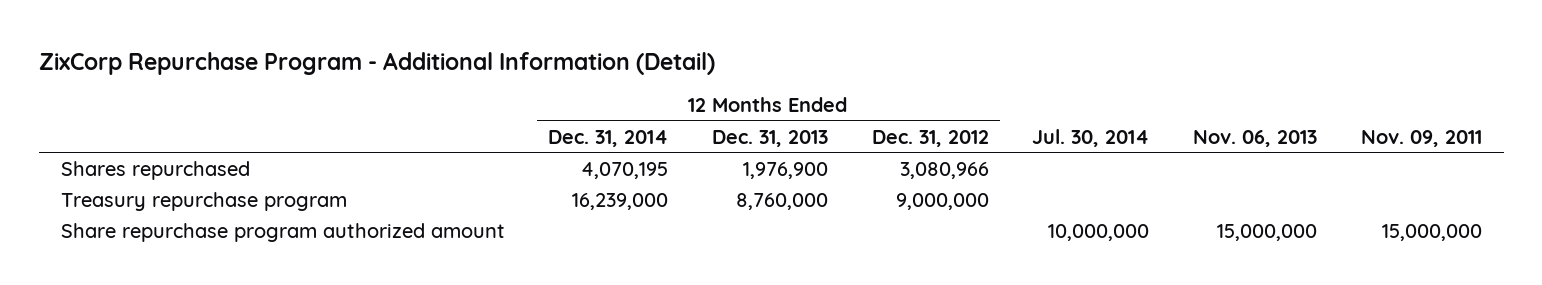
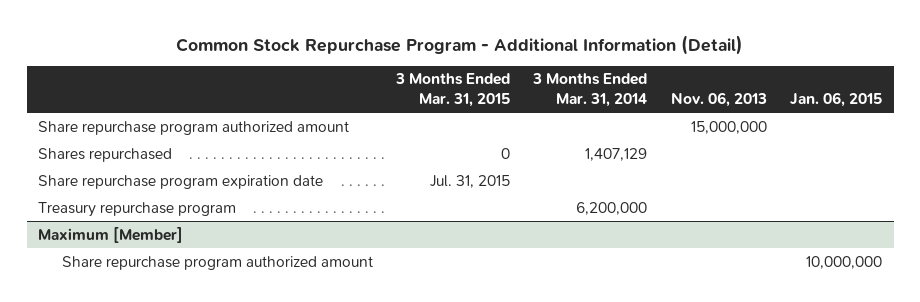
- ZixCorp Repurchase Program - Additional Information (Detail)
+ Common Stock Repurchase Program - Additional Information (Detail)
- | 12 Months Ended Dec. 31, 2014 | 12 Months Ended Dec. 31, 2013 | 12 Months Ended Dec. 31, 2012 | Jul. 30, 2014 | Nov. 06, 2013 | Nov. 09, 2011
+ | 3 Months Ended Mar. 31, 2015 | 3 Months Ended Mar. 31, 2014 | Nov. 06, 2013 | Jan. 06, 2015
moved up: Share repurchase program authorized amount | | | 15,000,000 |
+ Share repurchase program expiration date | Jul. 31, 2015 | | |
+ Maximum [Member]
+ Share repurchase program authorized amount | | | | 10,000,000

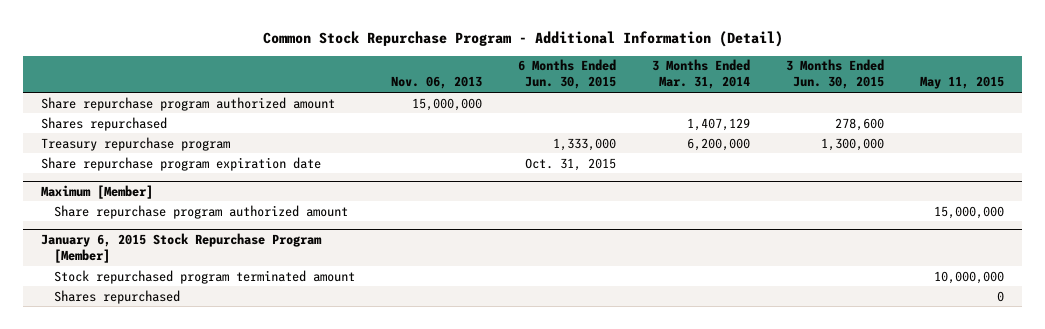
- | 3 Months Ended Mar. 31, 2015 | 3 Months Ended Mar. 31, 2014 | Nov. 06, 2013 | Jan. 06, 2015
+ | Nov. 06, 2013 | 6 Months Ended Jun. 30, 2015 | 3 Months Ended Mar. 31, 2014 | 3 Months Ended Jun. 30, 2015 | May 11, 2015
moved down: Share repurchase program expiration date | | Oct. 31, 2015 | | |
+ January 6, 2015 Stock Repurchase Program [Member]
+ Stock repurchased program terminated amount | | | | | 10,000,000
+ Shares repurchased | | | | | 0

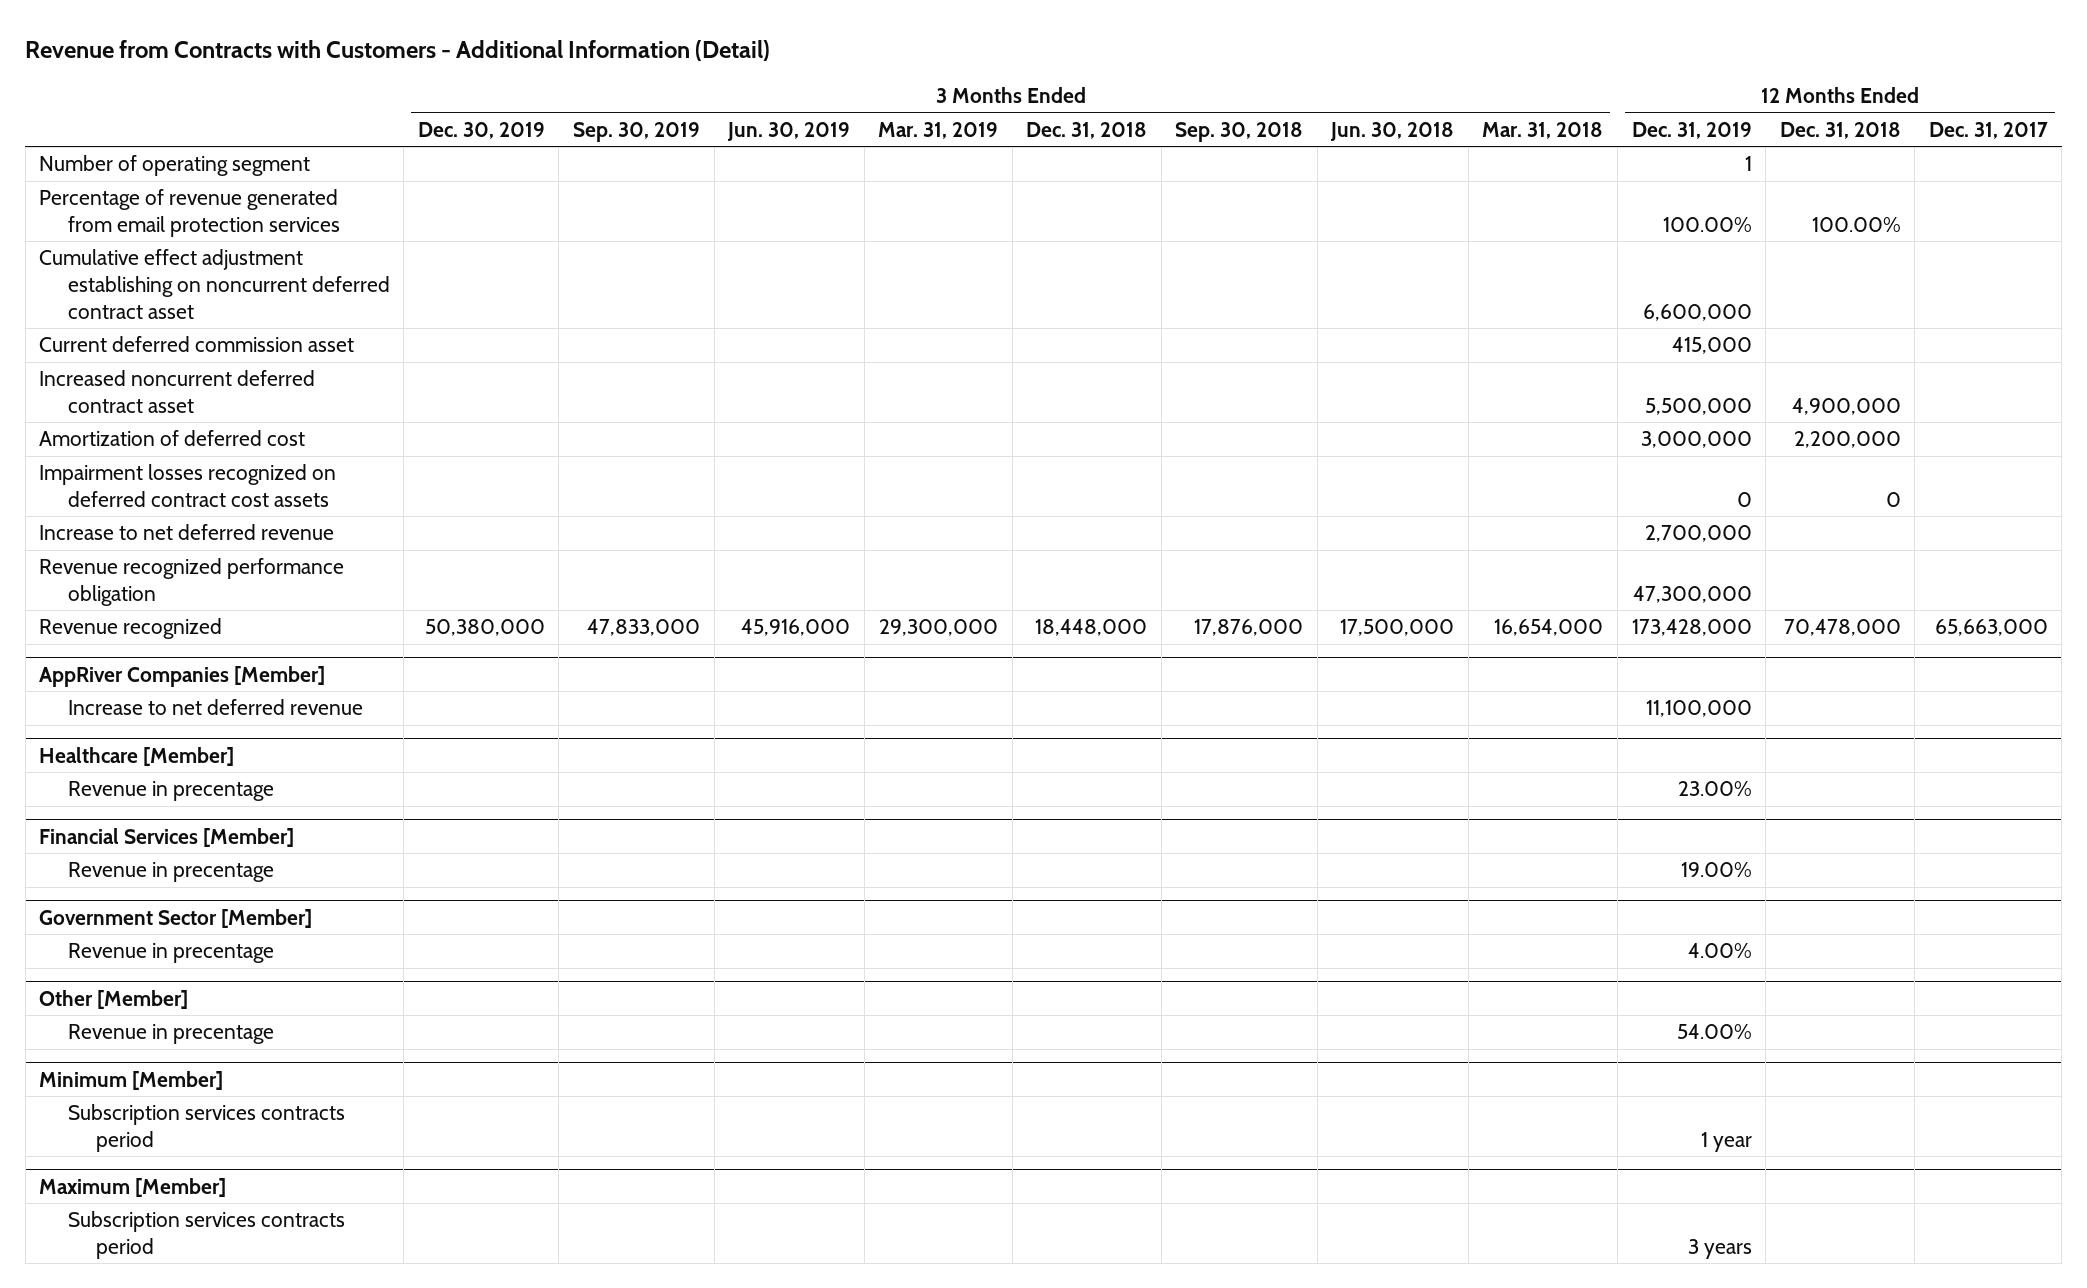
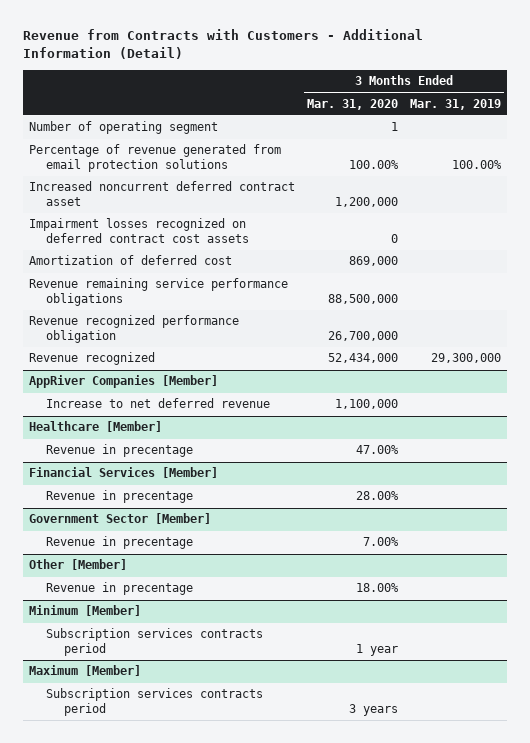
- | 3 Months Ended Dec. 30, 2019 | 3 Months Ended Sep. 30, 2019 | 3 Months Ended Jun. 30, 2019 | 3 Months Ended Mar. 31, 2019 | 3 Months Ended Dec. 31, 2018 | 3 Months Ended Sep. 30, 2018 | 3 Months Ended Jun. 30, 2018 | 3 Months Ended Mar. 31, 2018 | 12 Months Ended Dec. 31, 2019 | 12 Months Ended Dec. 31, 2018 | 12 Months Ended Dec. 31, 2017
+ | 3 Months Ended Mar. 31, 2020 | 3 Months Ended Mar. 31, 2019
- Percentage of revenue generated from email protection services | | | | | | | | | 100.00% | 100.00% |
- Cumulative effect adjustment establishing on noncurrent deferred contract asset | | | | | | | | | 6,600,000 | |
- Current deferred commission asset | | | | | | | | | 415,000 | |
+ Percentage of revenue generated from email protection solutions | 100.00% | 100.00%
- Increase to net deferred revenue | | | | | | | | | 2,700,000 | |
moved down: Amortization of deferred cost | 869,000 |
+ Revenue remaining service performance obligations | 88,500,000 |

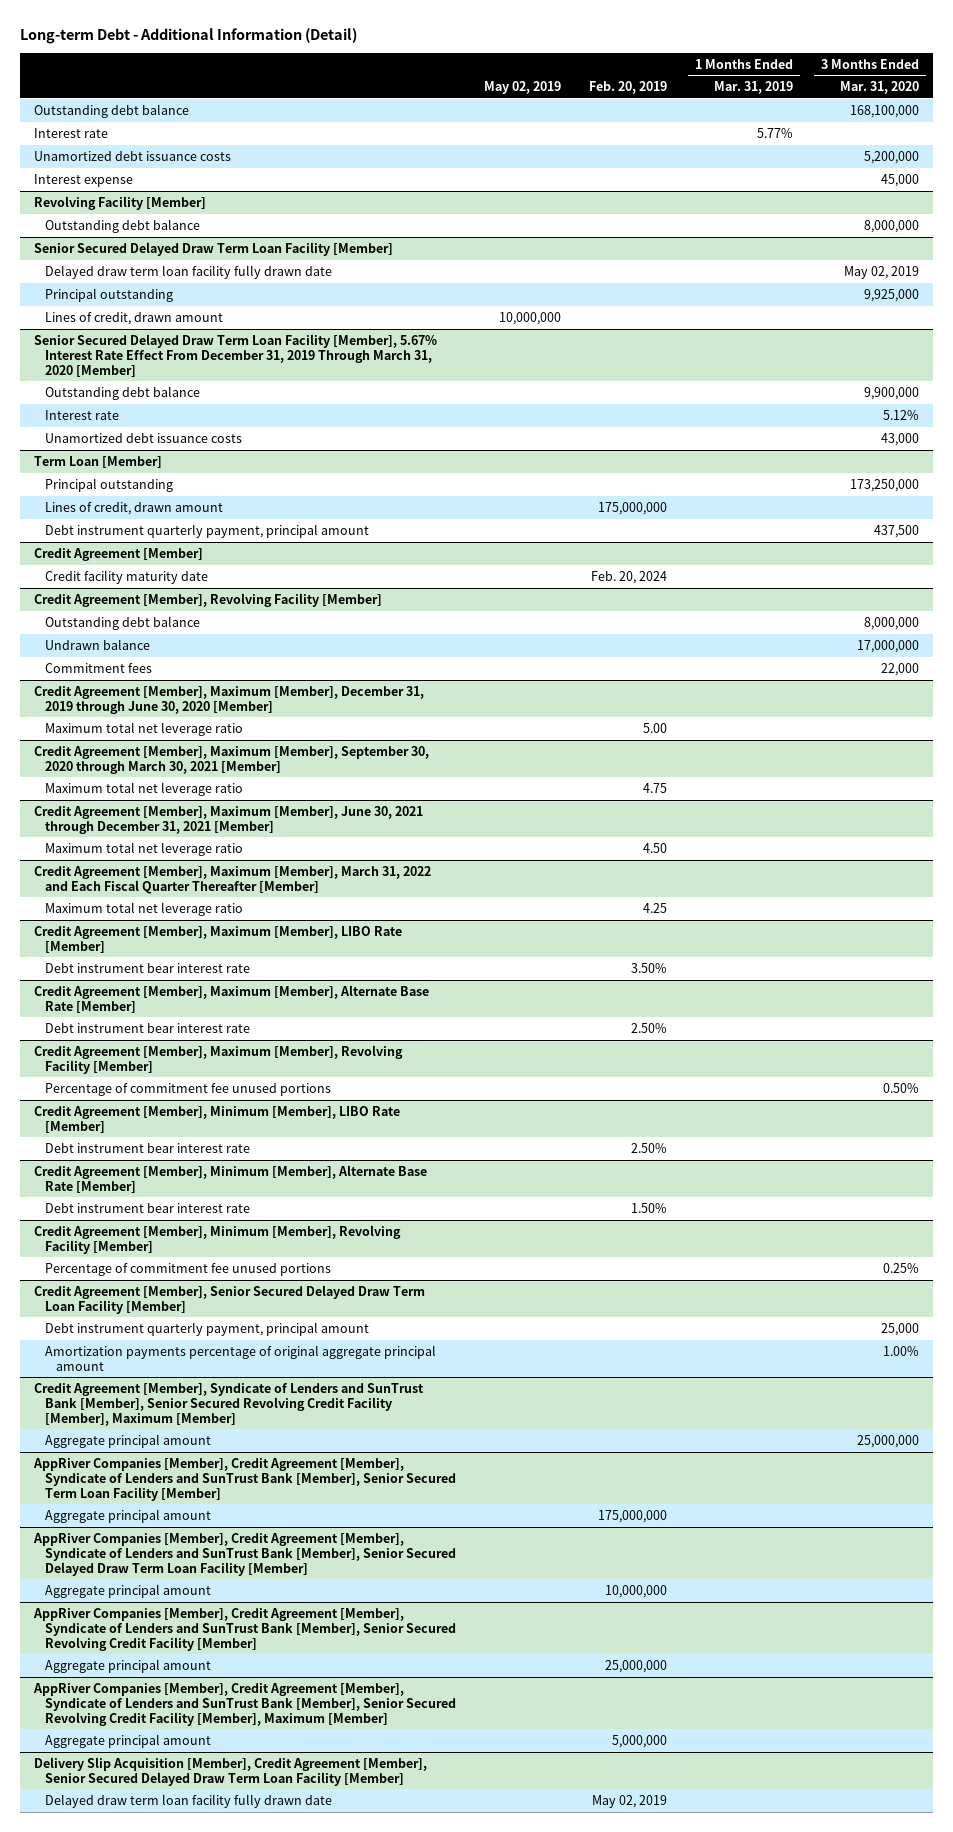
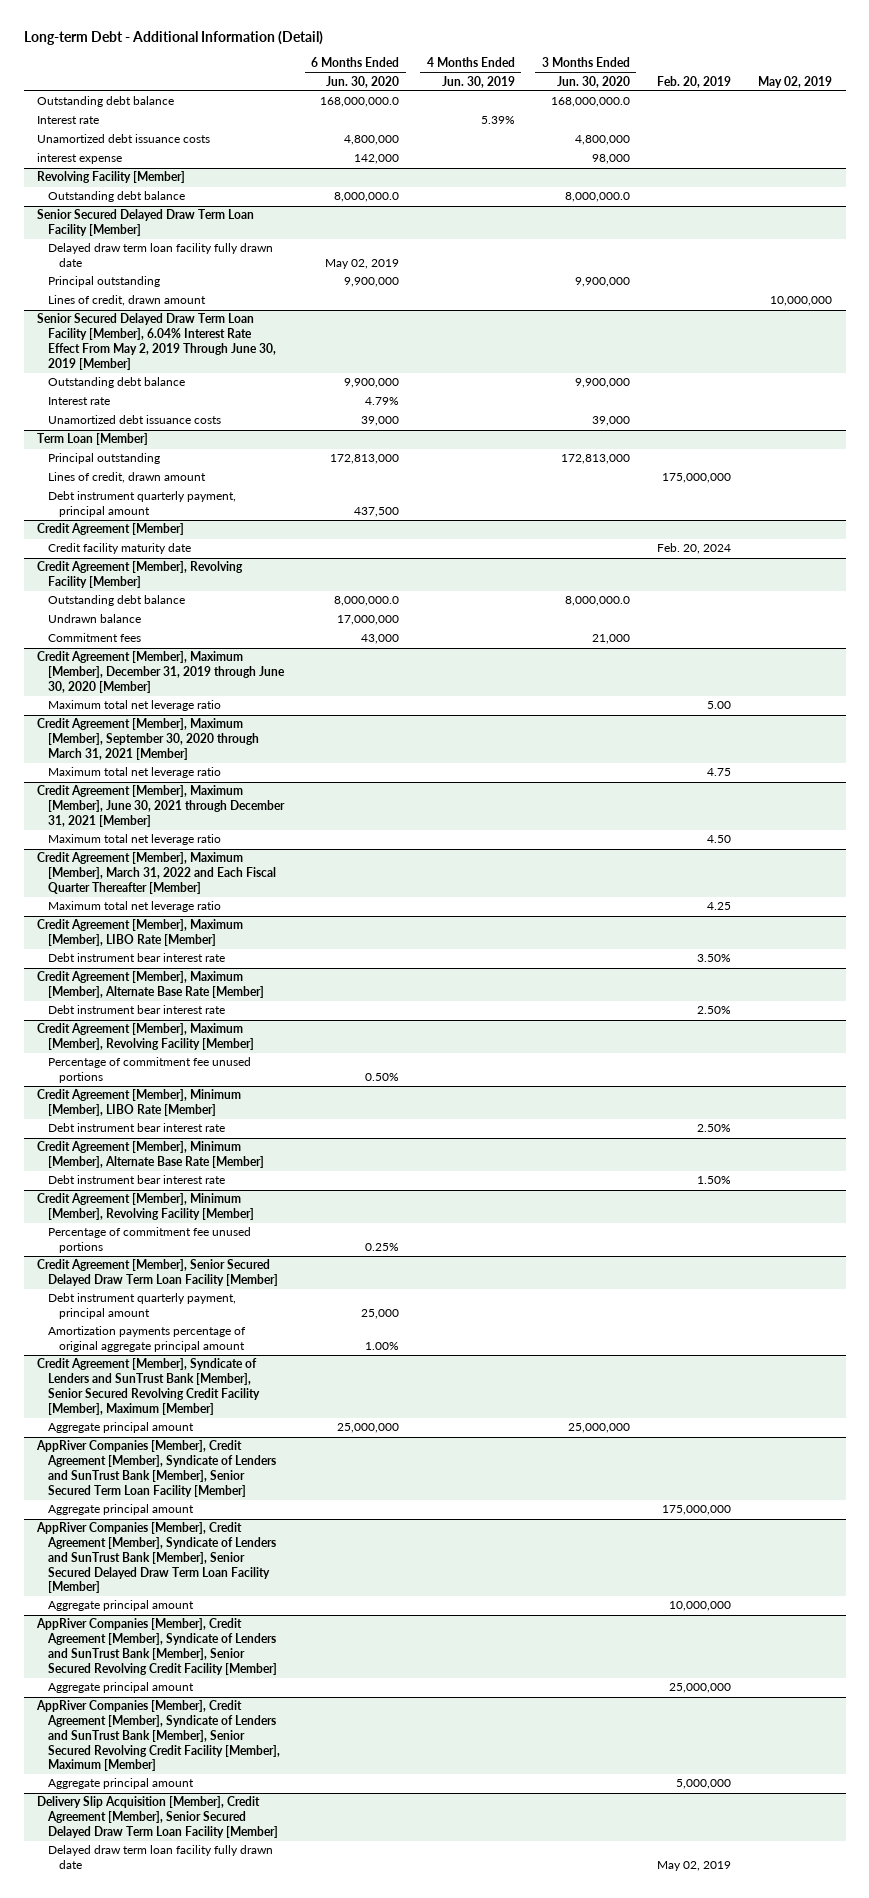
- | May 02, 2019 | Feb. 20, 2019 | 1 Months Ended Mar. 31, 2019 | 3 Months Ended Mar. 31, 2020
+ | 6 Months Ended Jun. 30, 2020 | 4 Months Ended Jun. 30, 2019 | 3 Months Ended Jun. 30, 2020 | Feb. 20, 2019 | May 02, 2019
- Interest expense | | | | 45,000
+ interest expense | 142,000 | | 98,000 | |
- Senior Secured Delayed Draw Term Loan Facility [Member], 5.67% Interest Rate Effect From December 31, 2019 Through March 31, 2020 [Member]
+ Senior Secured Delayed Draw Term Loan Facility [Member], 6.04% Interest Rate Effect From May 2, 2019 Through June 30, 2019 [Member]
- Credit Agreement [Member], Maximum [Member], September 30, 2020 through March 30, 2021 [Member]
+ Credit Agreement [Member], Maximum [Member], September 30, 2020 through March 31, 2021 [Member]

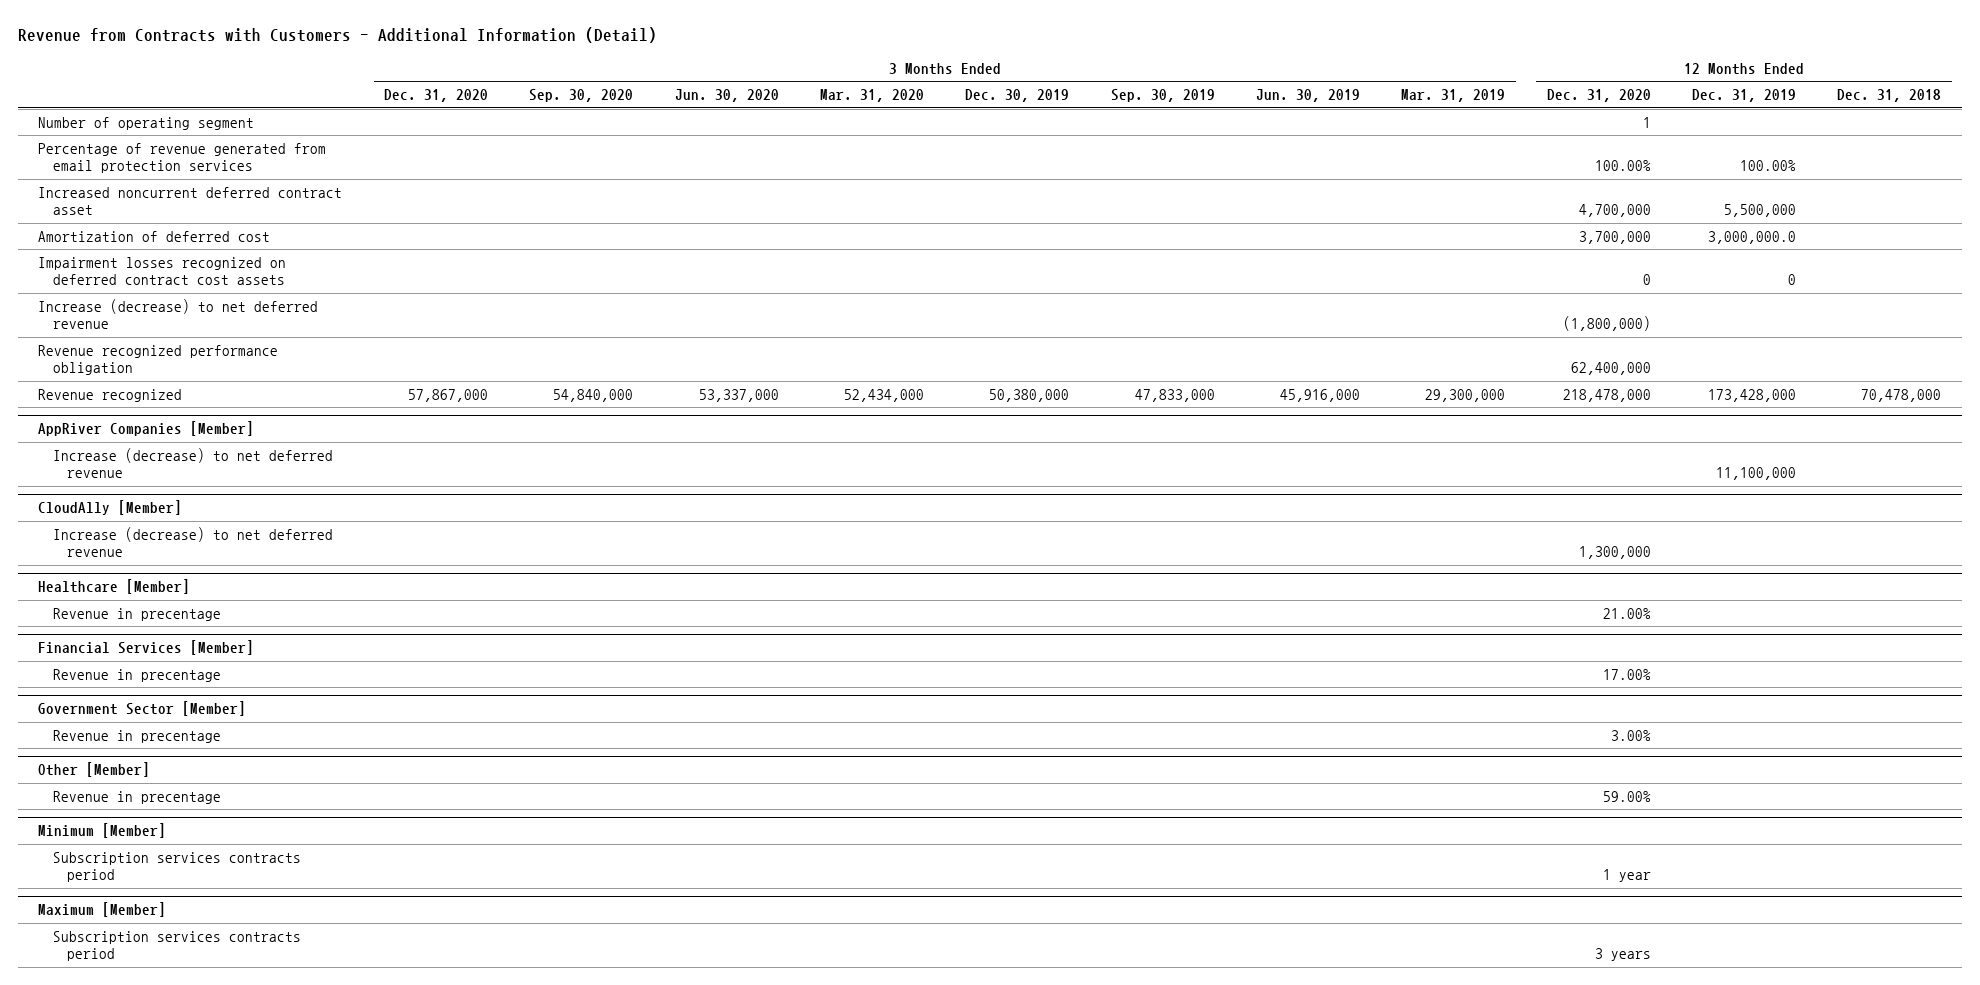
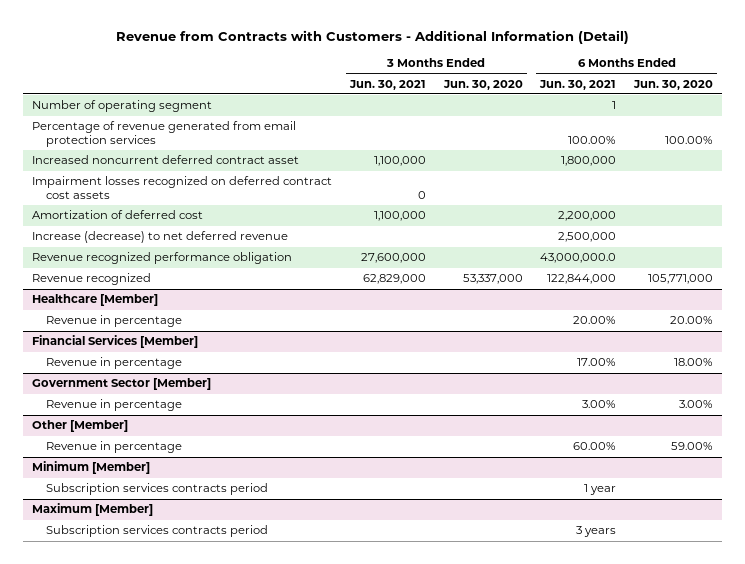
- | 3 Months Ended Dec. 31, 2020 | 3 Months Ended Sep. 30, 2020 | 3 Months Ended Jun. 30, 2020 | 3 Months Ended Mar. 31, 2020 | 3 Months Ended Dec. 30, 2019 | 3 Months Ended Sep. 30, 2019 | 3 Months Ended Jun. 30, 2019 | 3 Months Ended Mar. 31, 2019 | 12 Months Ended Dec. 31, 2020 | 12 Months Ended Dec. 31, 2019 | 12 Months Ended Dec. 31, 2018
+ | 3 Months Ended Jun. 30, 2021 | 3 Months Ended Jun. 30, 2020 | 6 Months Ended Jun. 30, 2021 | 6 Months Ended Jun. 30, 2020
moved down: Amortization of deferred cost | 1,100,000 | | 2,200,000 |
- AppRiver Companies [Member]
- Increase (decrease) to net deferred revenue | | | | | | | | | | 11,100,000 |
- CloudAlly [Member]
- Increase (decrease) to net deferred revenue | | | | | | | | | 1,300,000 | |
@ Healthcare [Member]
- Revenue in precentage | | | | | | | | | 21.00% | |
+ Revenue in percentage | | | 20.00% | 20.00%
@ Financial Services [Member]
- Revenue in precentage | | | | | | | | | 17.00% | |
+ Revenue in percentage | | | 17.00% | 18.00%
@ Government Sector [Member]
- Revenue in precentage | | | | | | | | | 3.00% | |
+ Revenue in percentage | | | 3.00% | 3.00%
@ Other [Member]
- Revenue in precentage | | | | | | | | | 59.00% | |
+ Revenue in percentage | | | 60.00% | 59.00%

